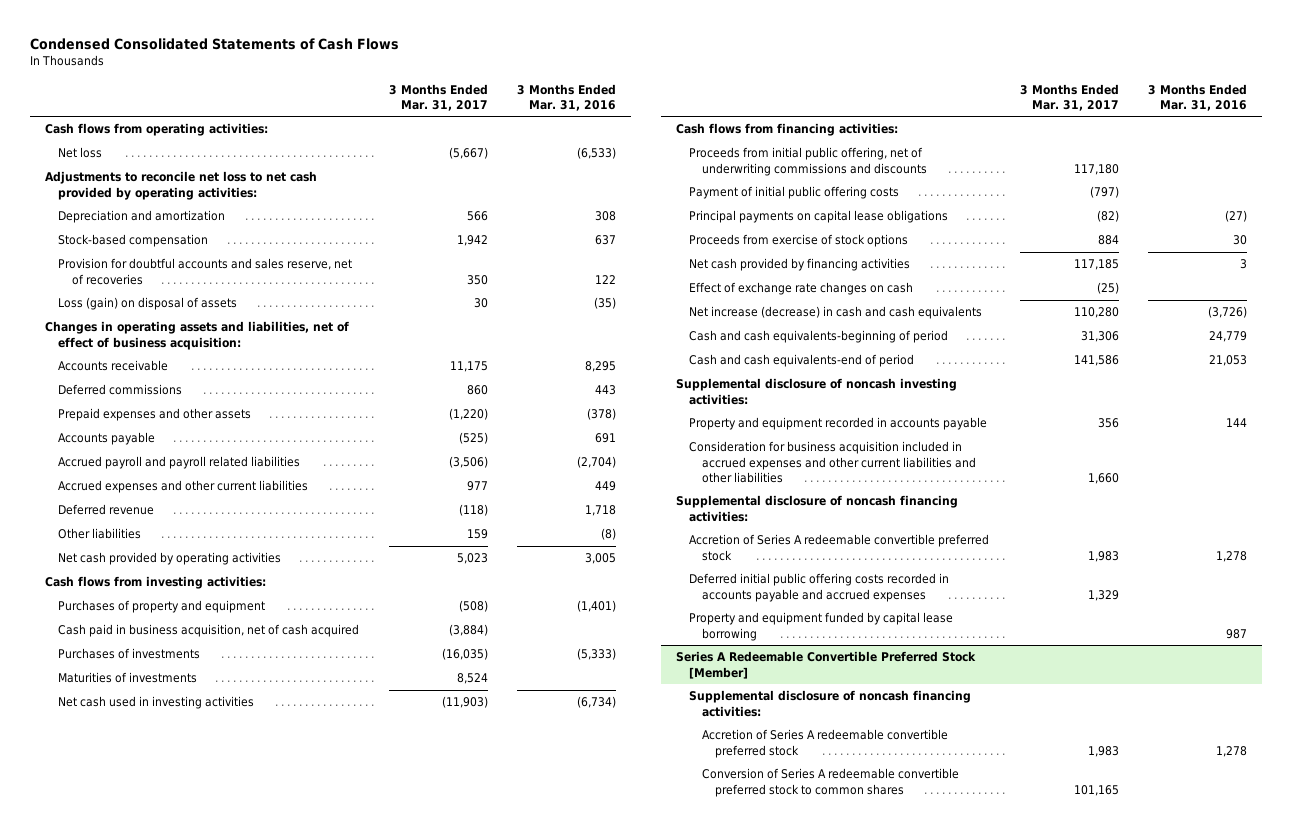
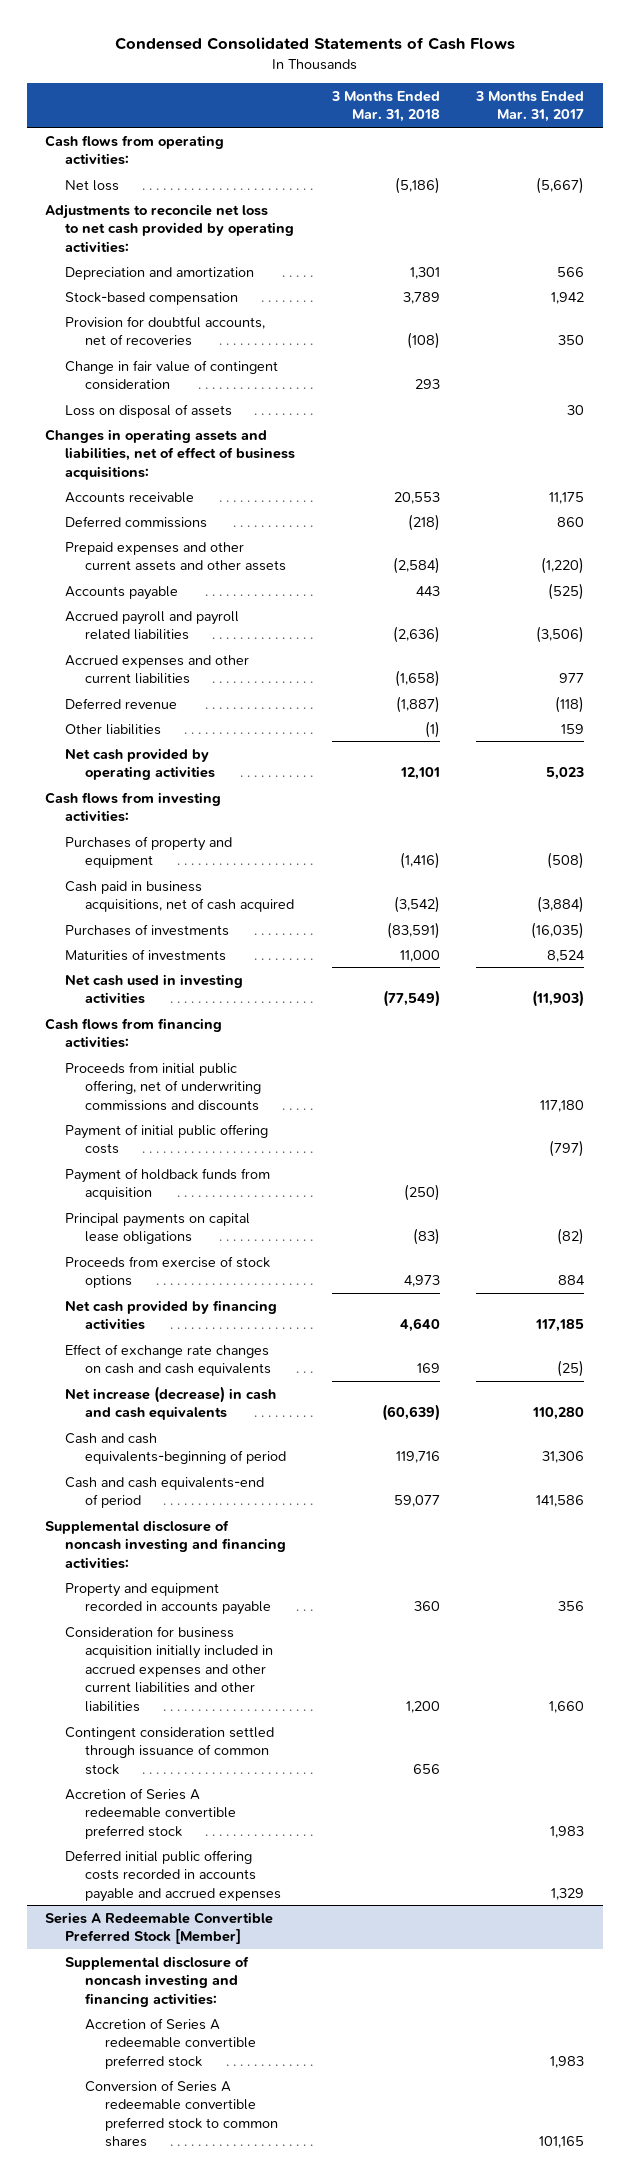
- | 3 Months Ended Mar. 31, 2017 | 3 Months Ended Mar. 31, 2016
+ | 3 Months Ended Mar. 31, 2018 | 3 Months Ended Mar. 31, 2017
- Provision for doubtful accounts and sales reserve, net of recoveries | 350 | 122
- Loss (gain) on disposal of assets | 30 | (35)
- Changes in operating assets and liabilities, net of effect of business acquisition:
+ Provision for doubtful accounts, net of recoveries | (108) | 350
+ Change in fair value of contingent consideration | 293 |
+ Loss on disposal of assets | | 30
+ Changes in operating assets and liabilities, net of effect of business acquisitions:
- Prepaid expenses and other assets | (1,220) | (378)
+ Prepaid expenses and other current assets and other assets | (2,584) | (1,220)
- Cash paid in business acquisition, net of cash acquired | (3,884) |
+ Cash paid in business acquisitions, net of cash acquired | (3,542) | (3,884)
+ Payment of holdback funds from acquisition | (250) |
- Effect of exchange rate changes on cash | (25) |
+ Effect of exchange rate changes on cash and cash equivalents | 169 | (25)
- Supplemental disclosure of noncash investing activities:
+ Supplemental disclosure of noncash investing and financing activities:
- Consideration for business acquisition included in accrued expenses and other current liabilities and other liabilities | 1,660 |
- Supplemental disclosure of noncash financing activities:
+ Consideration for business acquisition initially included in accrued expenses and other current liabilities and other liabilities | 1,200 | 1,660
+ Contingent consideration settled through issuance of common stock | 656 |
- Property and equipment funded by capital lease borrowing | | 987
@ Series A Redeemable Convertible Preferred Stock [Member]
- Supplemental disclosure of noncash financing activities:
+ Supplemental disclosure of noncash investing and financing activities:

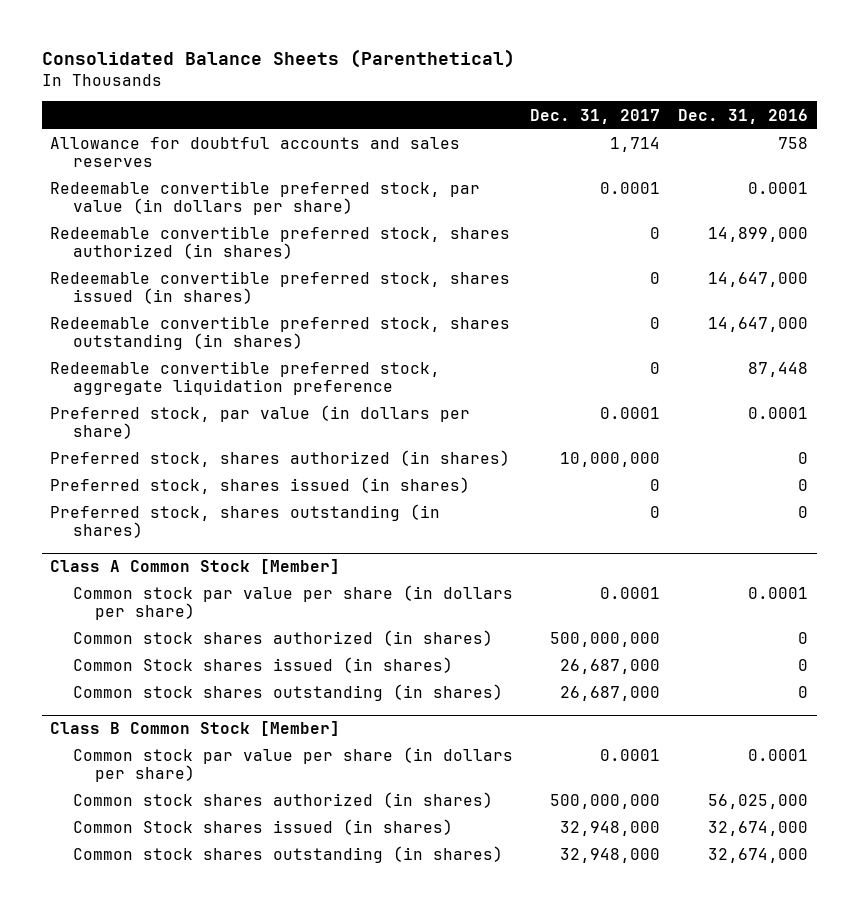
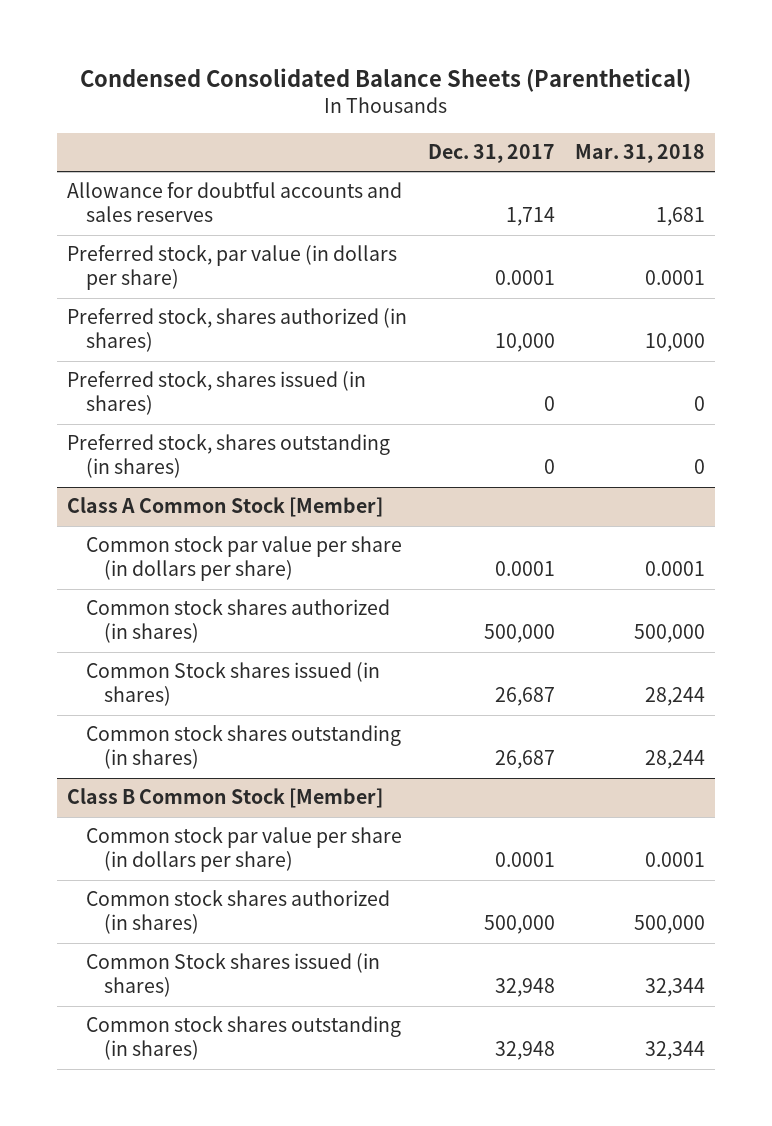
- Consolidated Balance Sheets (Parenthetical)
+ Condensed Consolidated Balance Sheets (Parenthetical)
- | Dec. 31, 2017 | Dec. 31, 2016
+ | Dec. 31, 2017 | Mar. 31, 2018
- Redeemable convertible preferred stock, par value (in dollars per share) | 0.0001 | 0.0001
- Redeemable convertible preferred stock, shares authorized (in shares) | 0 | 14,899,000
- Redeemable convertible preferred stock, shares issued (in shares) | 0 | 14,647,000
- Redeemable convertible preferred stock, shares outstanding (in shares) | 0 | 14,647,000
- Redeemable convertible preferred stock, aggregate liquidation preference | 0 | 87,448
- Preferred stock, shares authorized (in shares) | 10,000,000 | 0
+ Preferred stock, shares authorized (in shares) | 10,000 | 10,000
@ Class A Common Stock [Member]
- Common stock shares authorized (in shares) | 500,000,000 | 0
- Common Stock shares issued (in shares) | 26,687,000 | 0
- Common stock shares outstanding (in shares) | 26,687,000 | 0
+ Common stock shares authorized (in shares) | 500,000 | 500,000
+ Common Stock shares issued (in shares) | 26,687 | 28,244
+ Common stock shares outstanding (in shares) | 26,687 | 28,244
@ Class B Common Stock [Member]
- Common stock shares authorized (in shares) | 500,000,000 | 56,025,000
- Common Stock shares issued (in shares) | 32,948,000 | 32,674,000
- Common stock shares outstanding (in shares) | 32,948,000 | 32,674,000
+ Common stock shares authorized (in shares) | 500,000 | 500,000
+ Common Stock shares issued (in shares) | 32,948 | 32,344
+ Common stock shares outstanding (in shares) | 32,948 | 32,344

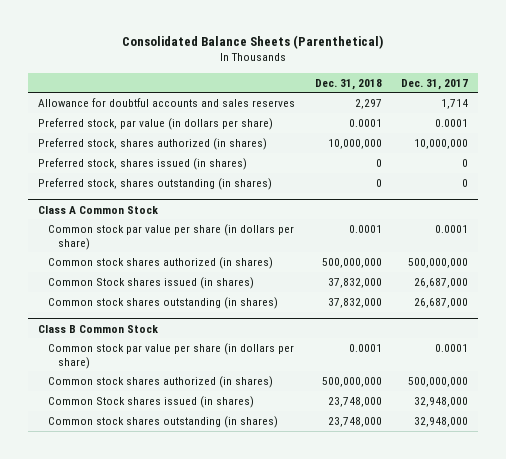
- Condensed Consolidated Balance Sheets (Parenthetical)
+ Consolidated Balance Sheets (Parenthetical)
- | Dec. 31, 2017 | Mar. 31, 2018
+ | Dec. 31, 2018 | Dec. 31, 2017
- Preferred stock, shares authorized (in shares) | 10,000 | 10,000
+ Preferred stock, shares authorized (in shares) | 10,000,000 | 10,000,000
- Class A Common Stock [Member]
+ Class A Common Stock
- Common stock shares authorized (in shares) | 500,000 | 500,000
- Common Stock shares issued (in shares) | 26,687 | 28,244
- Common stock shares outstanding (in shares) | 26,687 | 28,244
- Class B Common Stock [Member]
+ Common stock shares authorized (in shares) | 500,000,000 | 500,000,000
+ Common Stock shares issued (in shares) | 37,832,000 | 26,687,000
+ Common stock shares outstanding (in shares) | 37,832,000 | 26,687,000
+ Class B Common Stock
- Common stock shares authorized (in shares) | 500,000 | 500,000
- Common Stock shares issued (in shares) | 32,948 | 32,344
- Common stock shares outstanding (in shares) | 32,948 | 32,344
+ Common stock shares authorized (in shares) | 500,000,000 | 500,000,000
+ Common Stock shares issued (in shares) | 23,748,000 | 32,948,000
+ Common stock shares outstanding (in shares) | 23,748,000 | 32,948,000

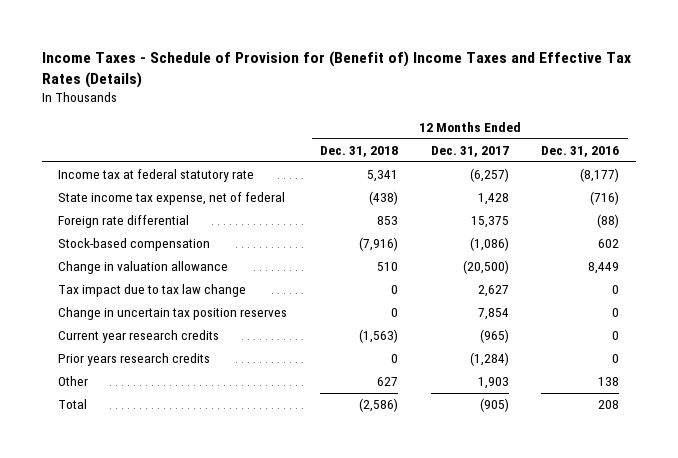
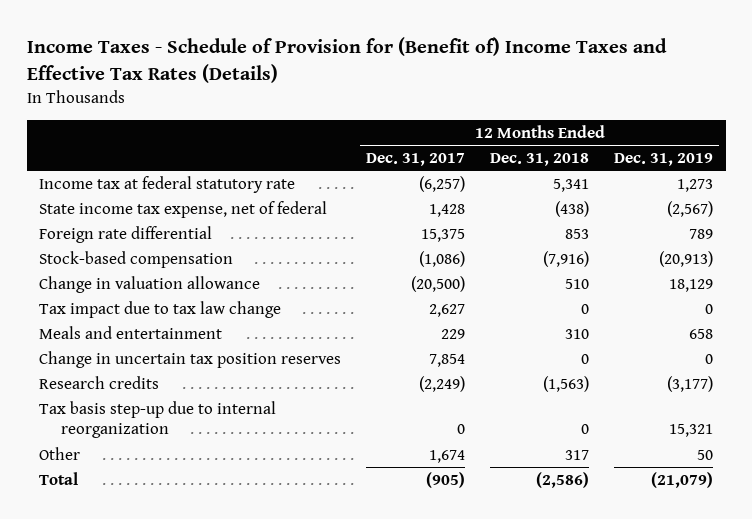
- | 12 Months Ended Dec. 31, 2018 | 12 Months Ended Dec. 31, 2017 | 12 Months Ended Dec. 31, 2016
+ | 12 Months Ended Dec. 31, 2017 | 12 Months Ended Dec. 31, 2018 | 12 Months Ended Dec. 31, 2019
+ Meals and entertainment | 229 | 310 | 658
- Current year research credits | (1,563) | (965) | 0
- Prior years research credits | 0 | (1,284) | 0
- Other | 627 | 1,903 | 138
+ Research credits | (2,249) | (1,563) | (3,177)
+ Tax basis step-up due to internal reorganization | 0 | 0 | 15,321
+ Other | 1,674 | 317 | 50

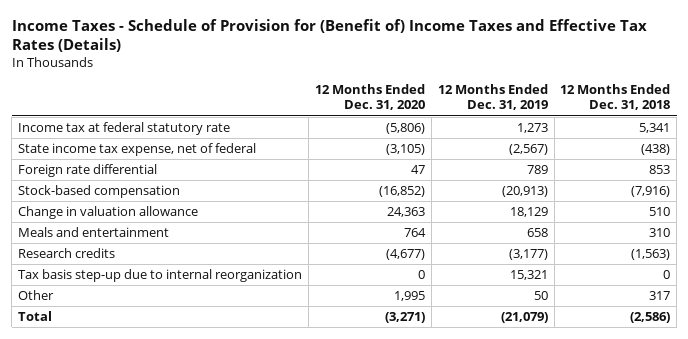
- | 12 Months Ended Dec. 31, 2017 | 12 Months Ended Dec. 31, 2018 | 12 Months Ended Dec. 31, 2019
+ | 12 Months Ended Dec. 31, 2020 | 12 Months Ended Dec. 31, 2019 | 12 Months Ended Dec. 31, 2018
- Tax impact due to tax law change | 2,627 | 0 | 0
- Change in uncertain tax position reserves | 7,854 | 0 | 0

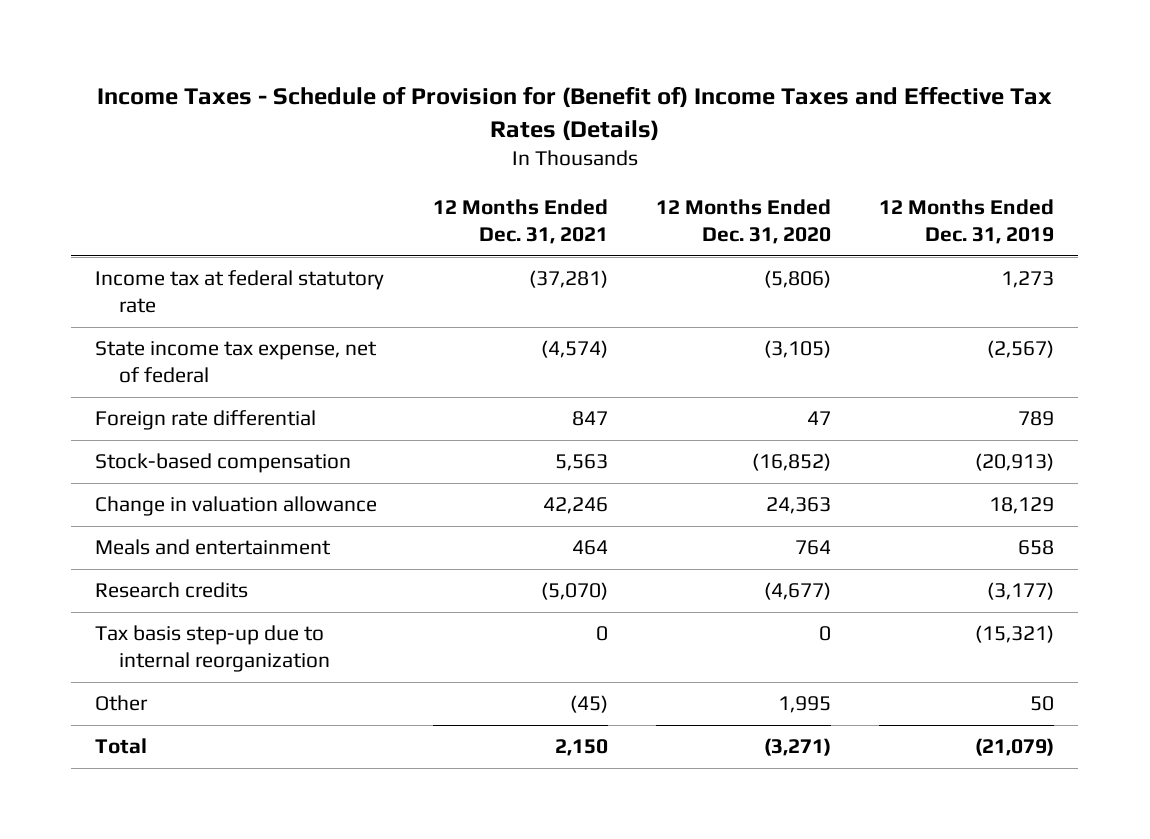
- | 12 Months Ended Dec. 31, 2020 | 12 Months Ended Dec. 31, 2019 | 12 Months Ended Dec. 31, 2018
+ | 12 Months Ended Dec. 31, 2021 | 12 Months Ended Dec. 31, 2020 | 12 Months Ended Dec. 31, 2019
- Tax basis step-up due to internal reorganization | 0 | 15,321 | 0
+ Tax basis step-up due to internal reorganization | 0 | 0 | (15,321)

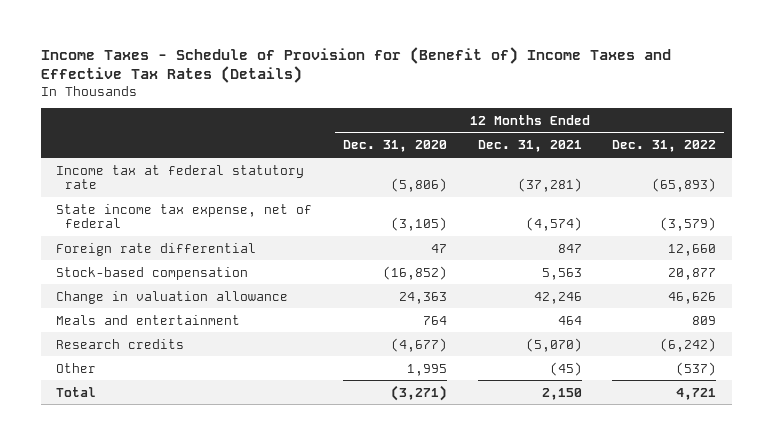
- | 12 Months Ended Dec. 31, 2021 | 12 Months Ended Dec. 31, 2020 | 12 Months Ended Dec. 31, 2019
+ | 12 Months Ended Dec. 31, 2020 | 12 Months Ended Dec. 31, 2021 | 12 Months Ended Dec. 31, 2022
- Tax basis step-up due to internal reorganization | 0 | 0 | (15,321)

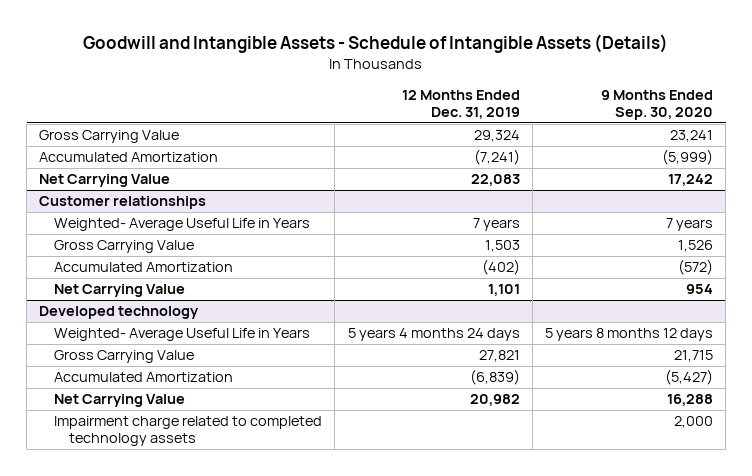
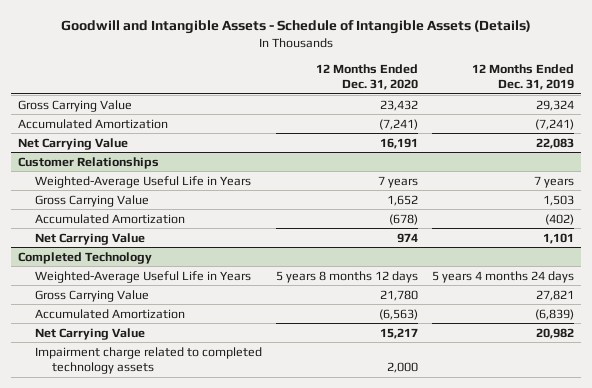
- | 12 Months Ended Dec. 31, 2019 | 9 Months Ended Sep. 30, 2020
+ | 12 Months Ended Dec. 31, 2020 | 12 Months Ended Dec. 31, 2019
- Customer relationships
- Weighted- Average Useful Life in Years | 7 years | 7 years
+ Customer Relationships
+ Weighted-Average Useful Life in Years | 7 years | 7 years
- Developed technology
- Weighted- Average Useful Life in Years | 5 years 4 months 24 days | 5 years 8 months 12 days
+ Completed Technology
+ Weighted-Average Useful Life in Years | 5 years 8 months 12 days | 5 years 4 months 24 days

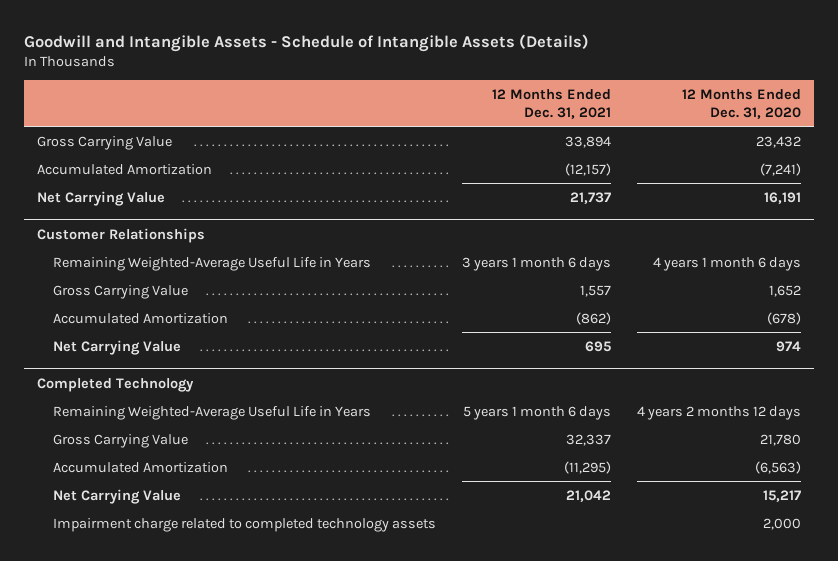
- | 12 Months Ended Dec. 31, 2020 | 12 Months Ended Dec. 31, 2019
+ | 12 Months Ended Dec. 31, 2021 | 12 Months Ended Dec. 31, 2020
@ Customer Relationships
- Weighted-Average Useful Life in Years | 7 years | 7 years
+ Remaining Weighted-Average Useful Life in Years | 3 years 1 month 6 days | 4 years 1 month 6 days
@ Completed Technology
- Weighted-Average Useful Life in Years | 5 years 8 months 12 days | 5 years 4 months 24 days
+ Remaining Weighted-Average Useful Life in Years | 5 years 1 month 6 days | 4 years 2 months 12 days

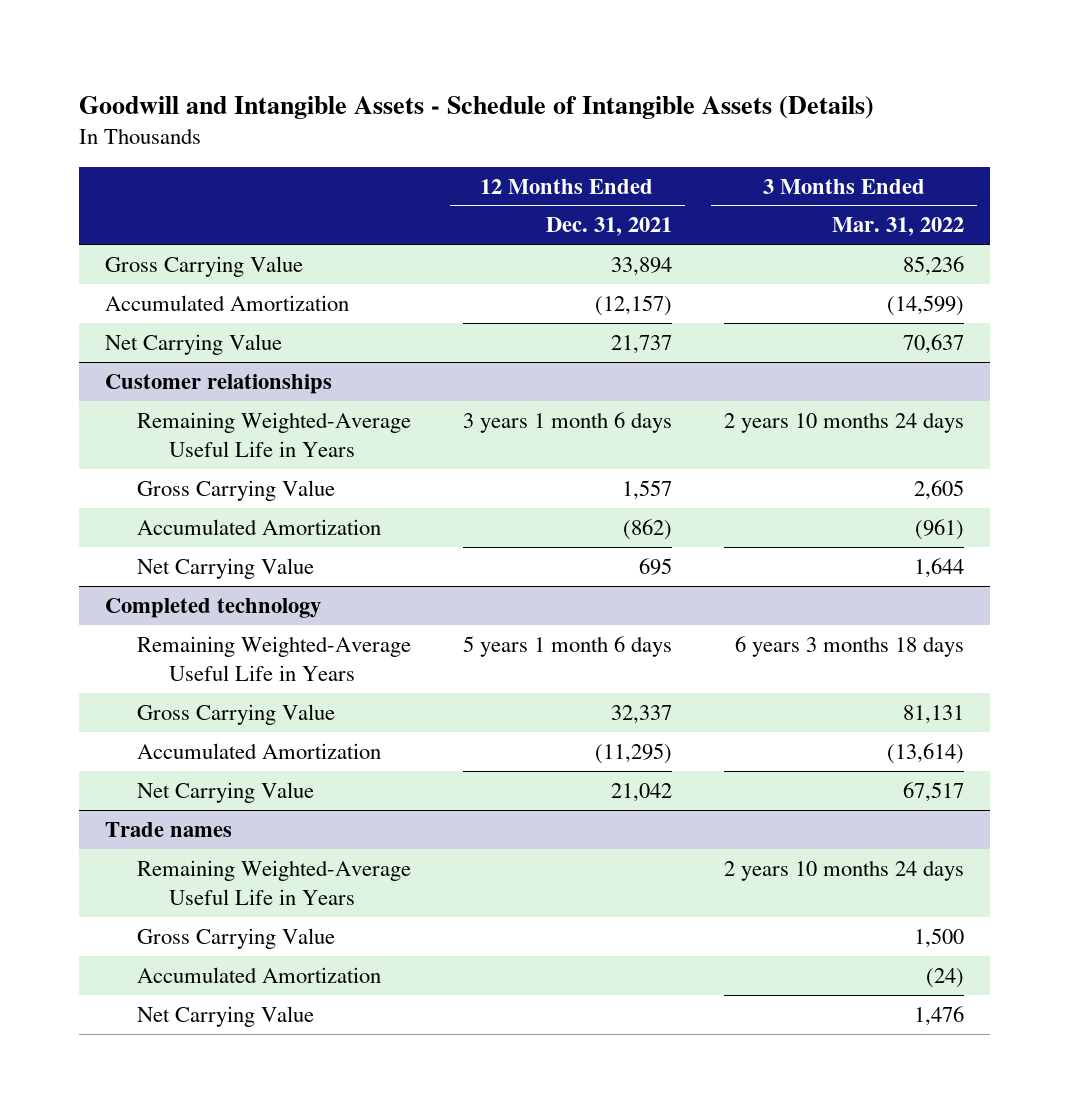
- | 12 Months Ended Dec. 31, 2021 | 12 Months Ended Dec. 31, 2020
+ | 12 Months Ended Dec. 31, 2021 | 3 Months Ended Mar. 31, 2022
- Customer Relationships
+ Customer relationships
- Completed Technology
+ Completed technology
- Impairment charge related to completed technology assets | | 2,000
+ Trade names
+ Remaining Weighted-Average Useful Life in Years | | 2 years 10 months 24 days
+ Gross Carrying Value | | 1,500
+ Accumulated Amortization | | (24)
+ Net Carrying Value | | 1,476

